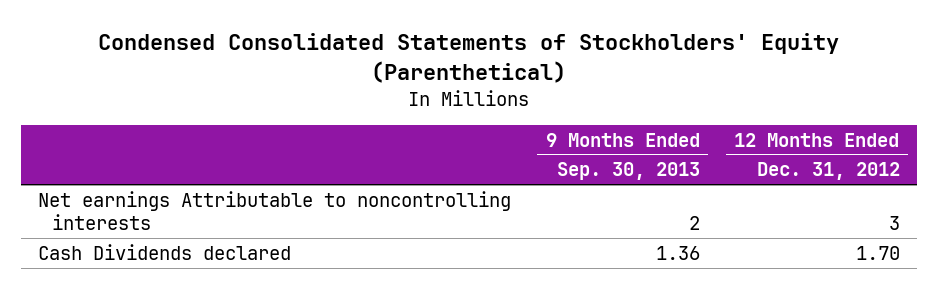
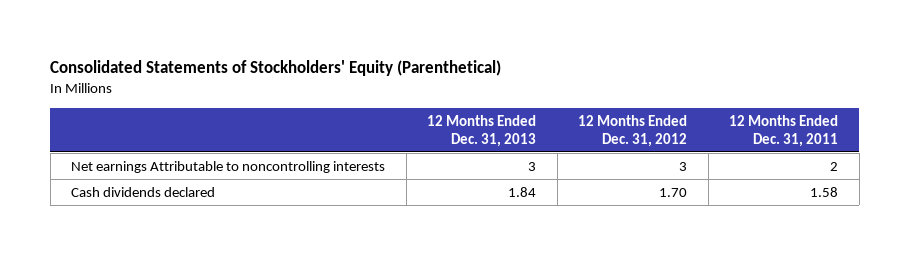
- Condensed Consolidated Statements of Stockholders' Equity (Parenthetical)
+ Consolidated Statements of Stockholders' Equity (Parenthetical)
- | 9 Months Ended Sep. 30, 2013 | 12 Months Ended Dec. 31, 2012
+ | 12 Months Ended Dec. 31, 2013 | 12 Months Ended Dec. 31, 2012 | 12 Months Ended Dec. 31, 2011
- Cash Dividends declared | 1.36 | 1.70
+ Cash dividends declared | 1.84 | 1.70 | 1.58

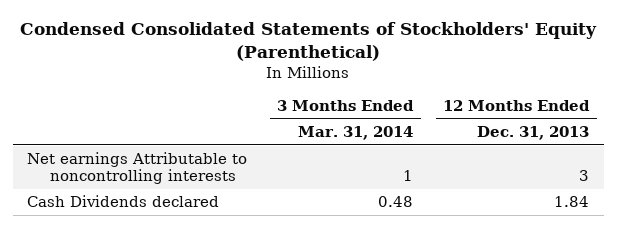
- Consolidated Statements of Stockholders' Equity (Parenthetical)
+ Condensed Consolidated Statements of Stockholders' Equity (Parenthetical)
- | 12 Months Ended Dec. 31, 2013 | 12 Months Ended Dec. 31, 2012 | 12 Months Ended Dec. 31, 2011
+ | 3 Months Ended Mar. 31, 2014 | 12 Months Ended Dec. 31, 2013
- Cash dividends declared | 1.84 | 1.70 | 1.58
+ Cash Dividends declared | 0.48 | 1.84

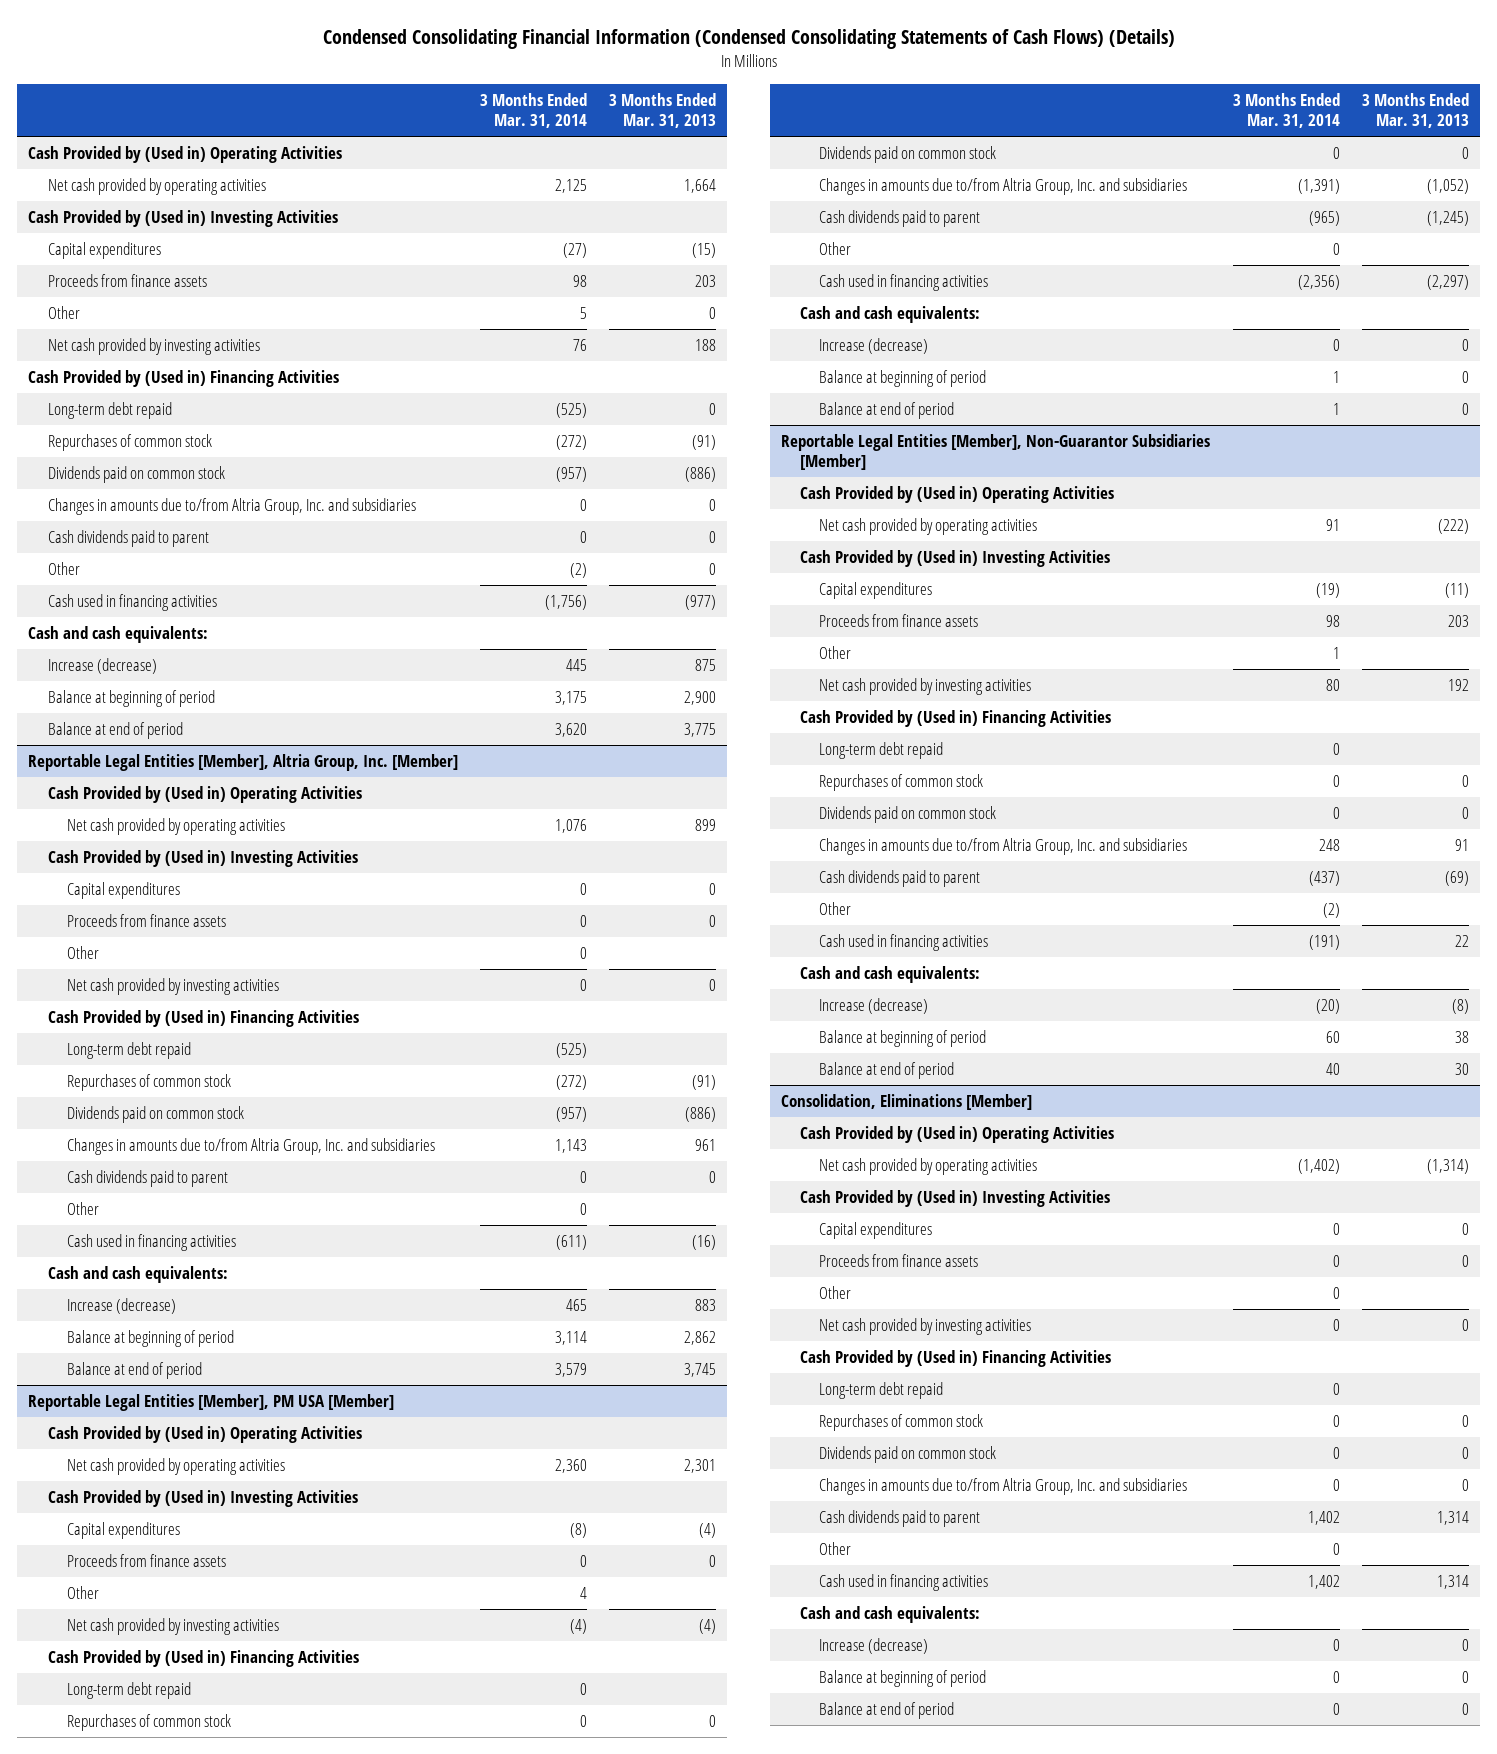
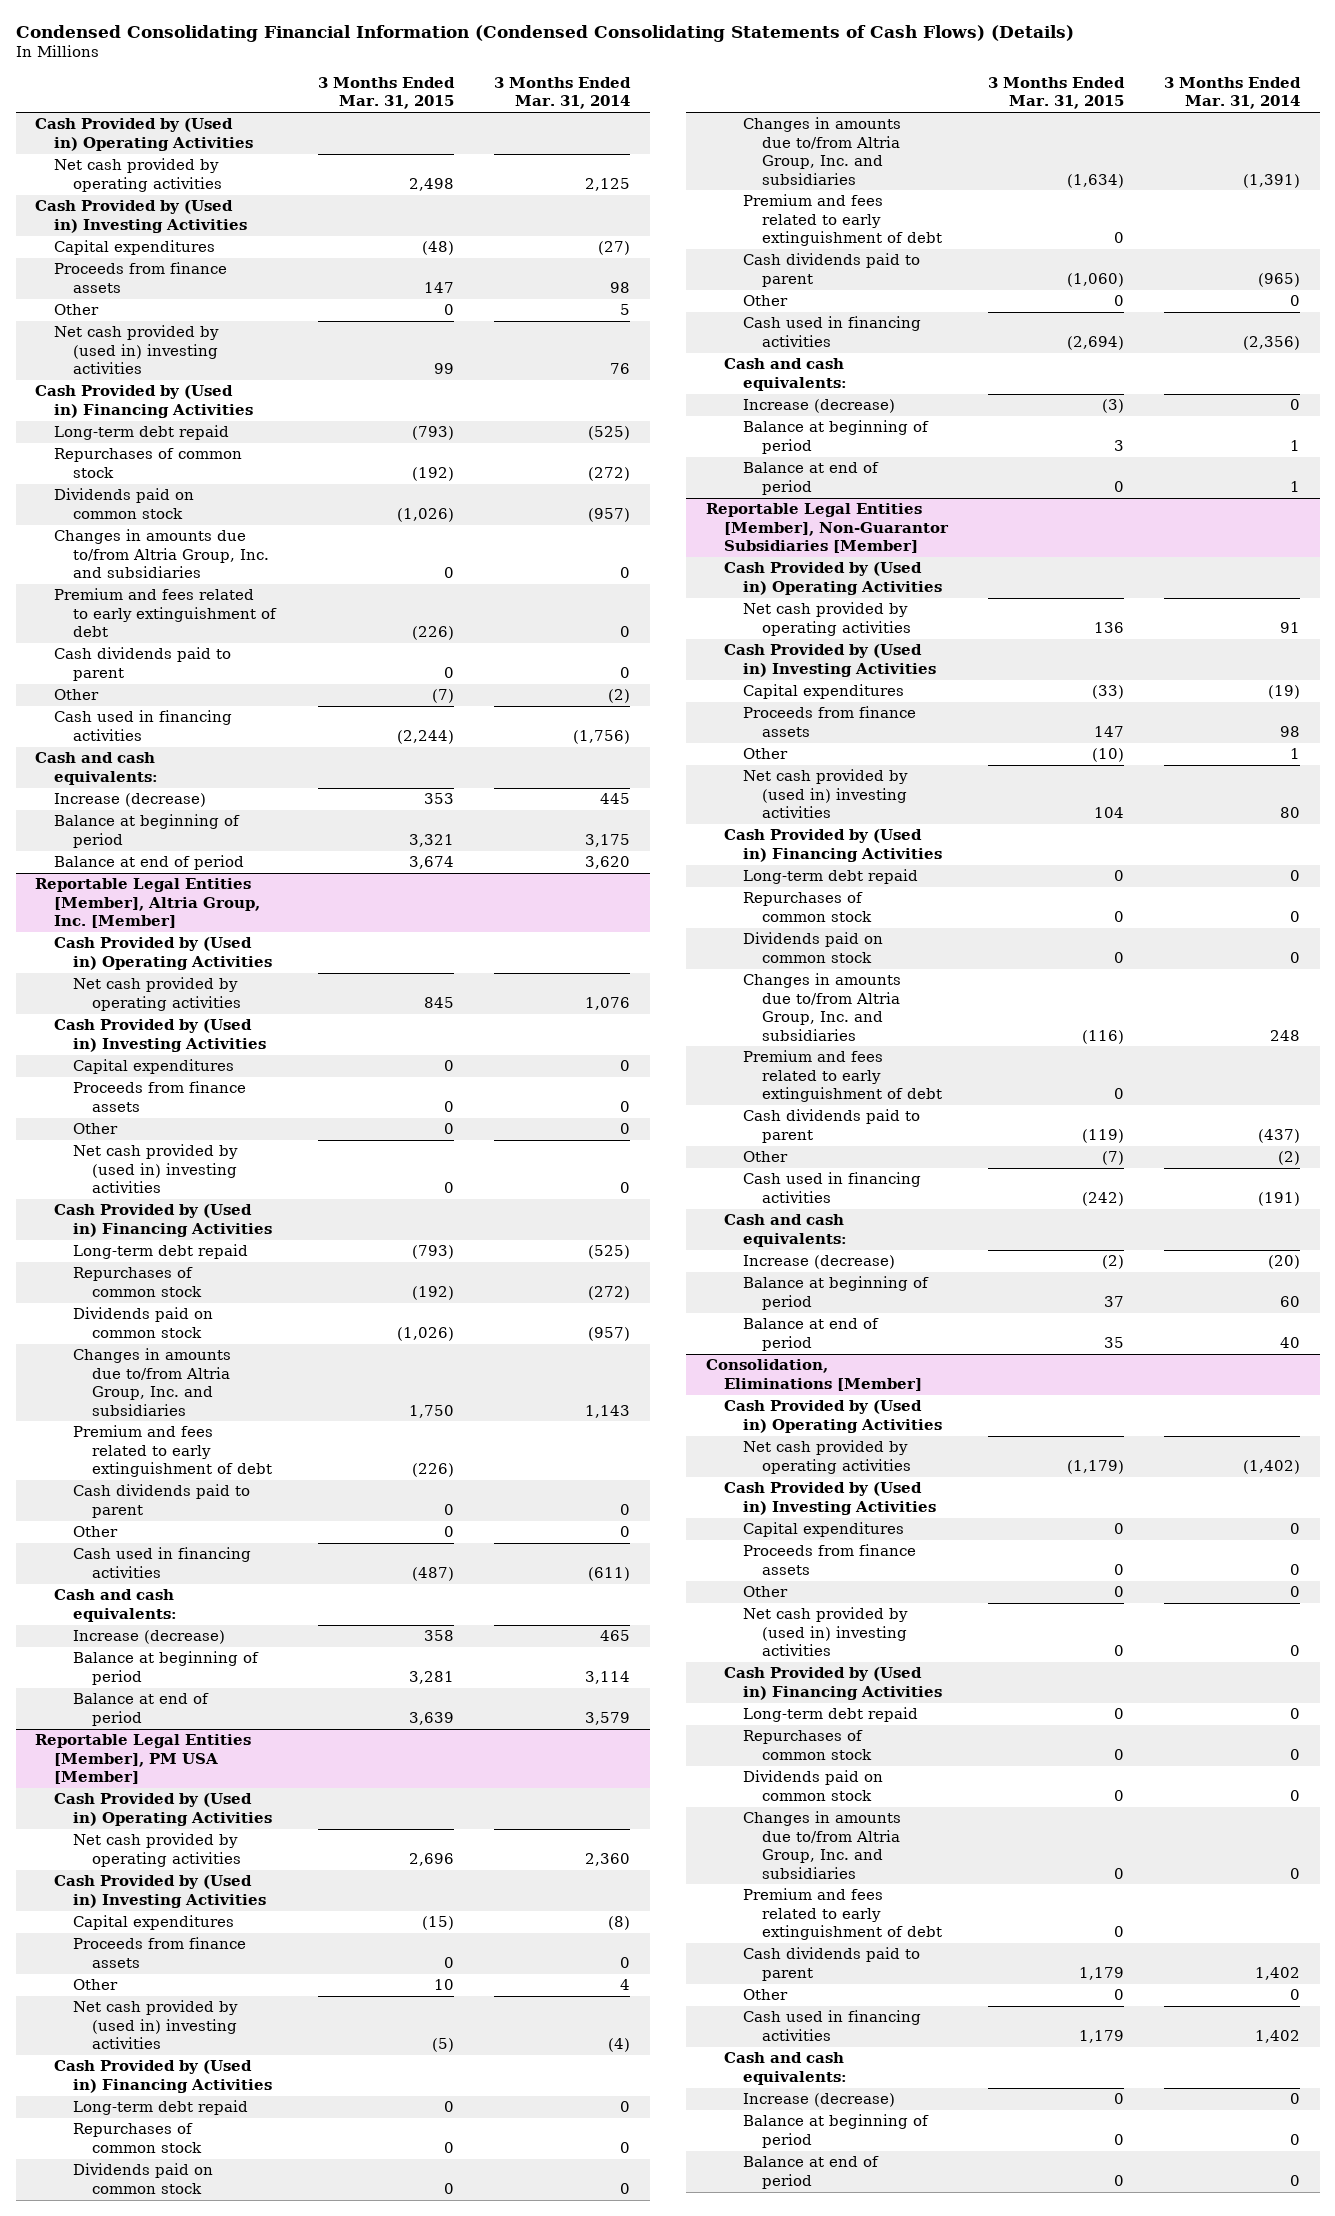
- | 3 Months Ended Mar. 31, 2014 | 3 Months Ended Mar. 31, 2013
+ | 3 Months Ended Mar. 31, 2015 | 3 Months Ended Mar. 31, 2014
- Net cash provided by investing activities | 76 | 188
+ Net cash provided by (used in) investing activities | 99 | 76
+ Premium and fees related to early extinguishment of debt | (226) | 0
@ Reportable Legal Entities [Member], Altria Group, Inc. [Member]
- Net cash provided by investing activities | 0 | 0
+ Net cash provided by (used in) investing activities | 0 | 0
+ Premium and fees related to early extinguishment of debt | (226) |
@ Reportable Legal Entities [Member], PM USA [Member]
- Net cash provided by investing activities | (4) | (4)
+ Net cash provided by (used in) investing activities | (5) | (4)
+ Premium and fees related to early extinguishment of debt | 0 |
@ Reportable Legal Entities [Member], Non-Guarantor Subsidiaries [Member]
- Net cash provided by investing activities | 80 | 192
+ Net cash provided by (used in) investing activities | 104 | 80
+ Premium and fees related to early extinguishment of debt | 0 |
@ Consolidation, Eliminations [Member]
- Net cash provided by investing activities | 0 | 0
+ Net cash provided by (used in) investing activities | 0 | 0
+ Premium and fees related to early extinguishment of debt | 0 |

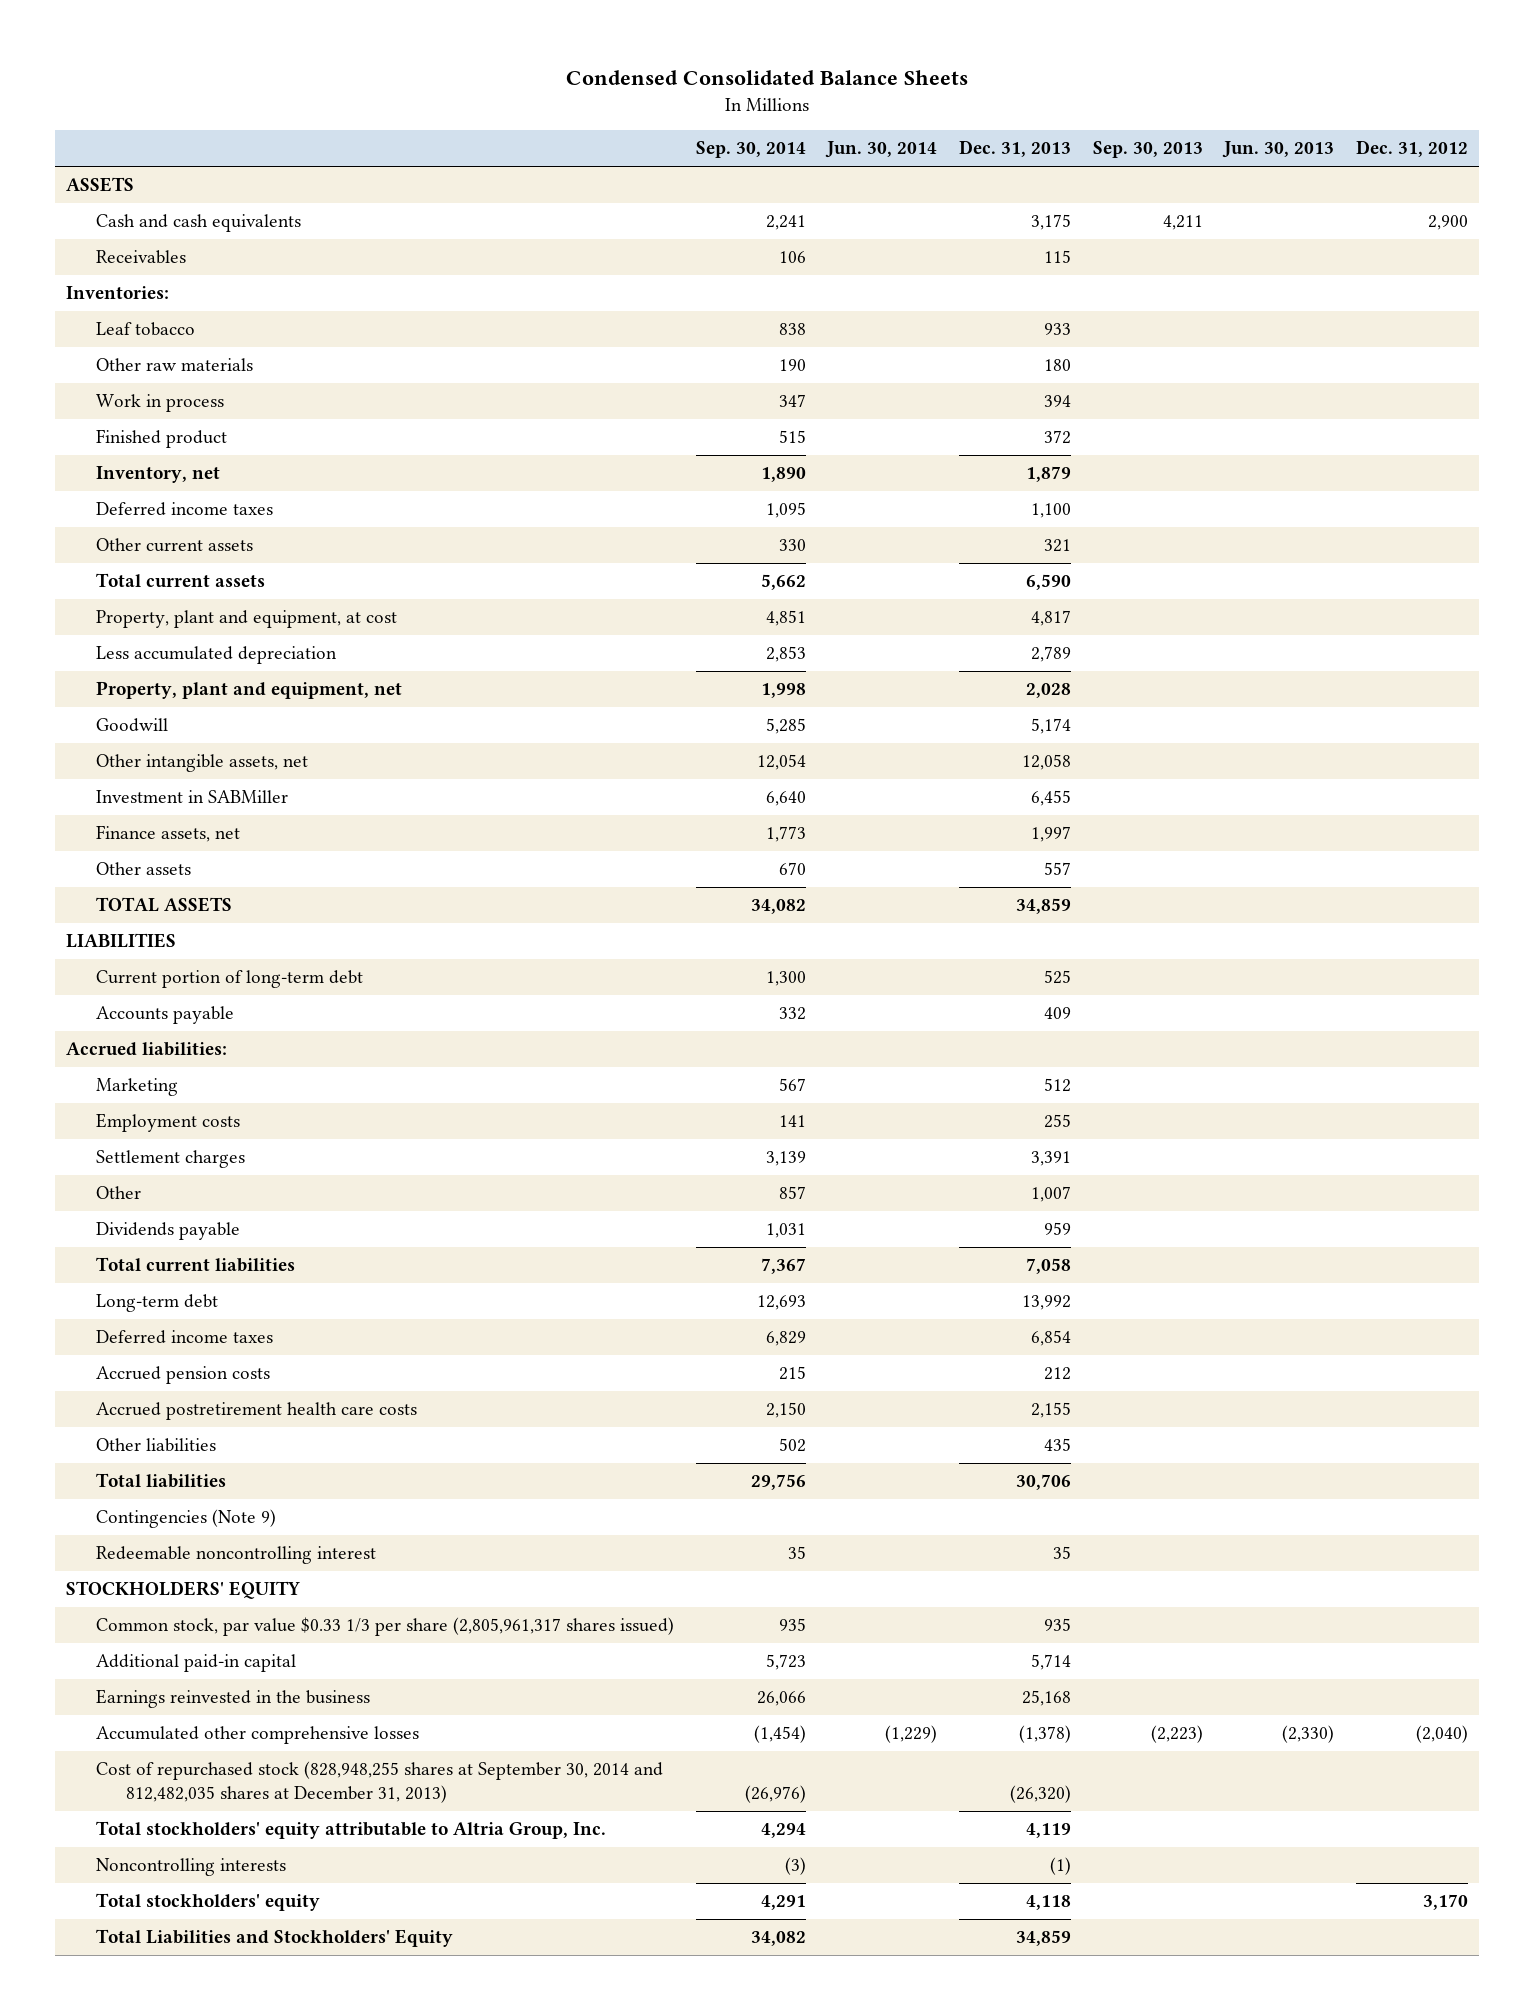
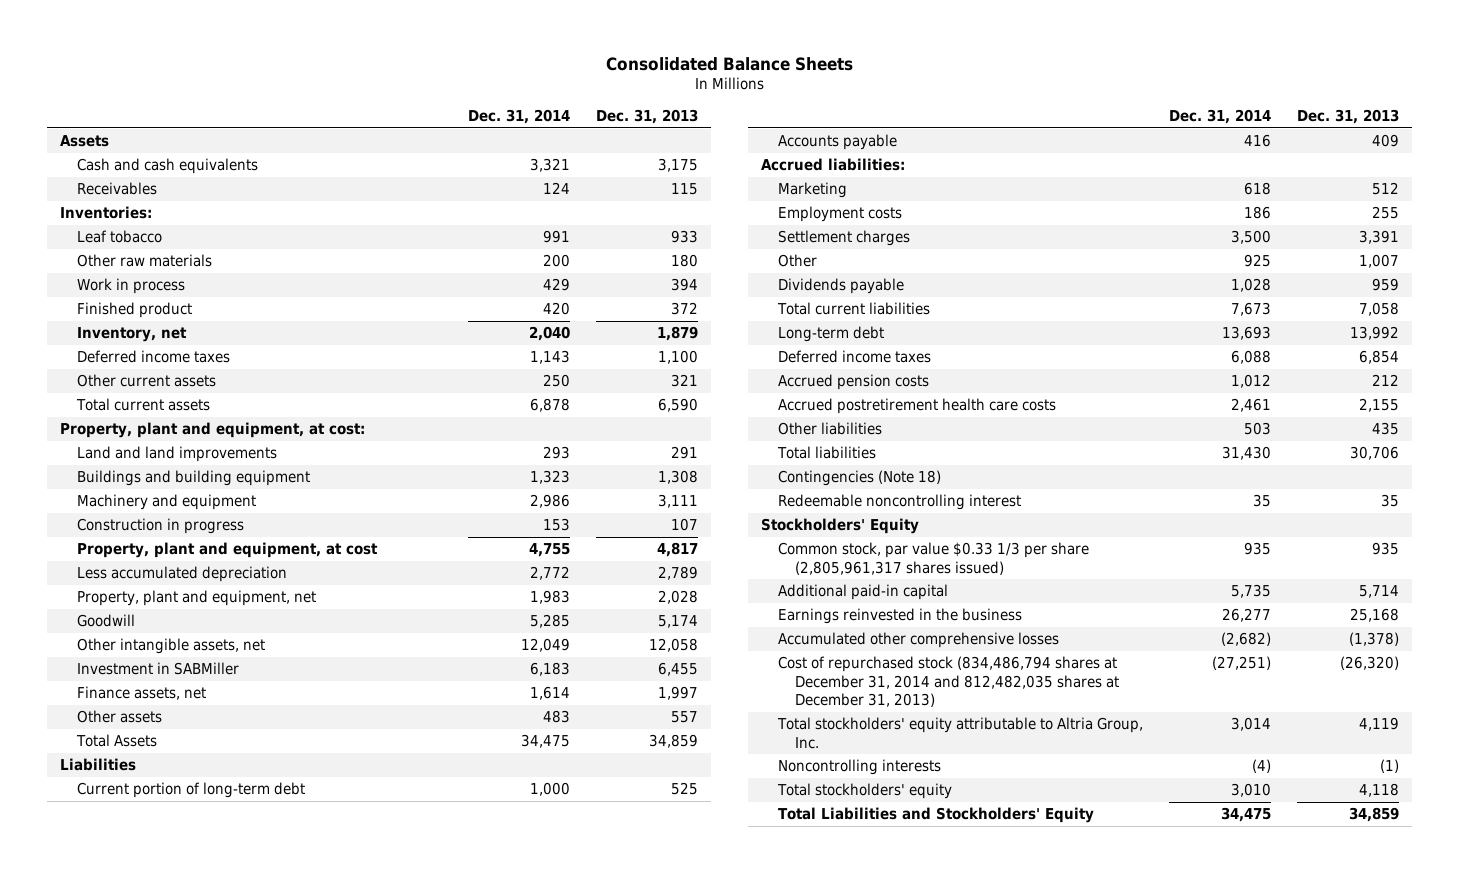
- Condensed Consolidated Balance Sheets
+ Consolidated Balance Sheets
- | Sep. 30, 2014 | Jun. 30, 2014 | Dec. 31, 2013 | Sep. 30, 2013 | Jun. 30, 2013 | Dec. 31, 2012
+ | Dec. 31, 2014 | Dec. 31, 2013
- ASSETS
+ Assets
+ Property, plant and equipment, at cost:
+ Land and land improvements | 293 | 291
+ Buildings and building equipment | 1,323 | 1,308
+ Machinery and equipment | 2,986 | 3,111
+ Construction in progress | 153 | 107
- TOTAL ASSETS | 34,082 | | 34,859 | | |
- LIABILITIES
+ Total Assets | 34,475 | 34,859
+ Liabilities
- Contingencies (Note 9)
+ Contingencies (Note 18)
- STOCKHOLDERS' EQUITY
+ Stockholders' Equity
- Cost of repurchased stock (828,948,255 shares at September 30, 2014 and 812,482,035 shares at December 31, 2013) | (26,976) | | (26,320) | | |
+ Cost of repurchased stock (834,486,794 shares at December 31, 2014 and 812,482,035 shares at December 31, 2013) | (27,251) | (26,320)

